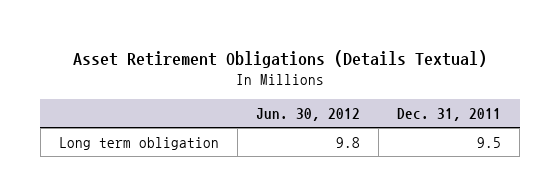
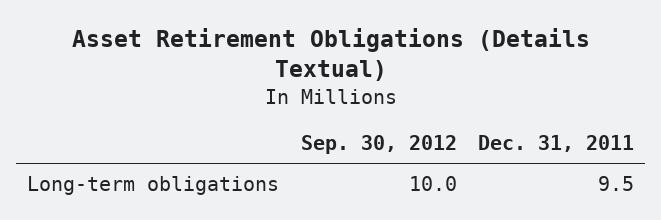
- | Jun. 30, 2012 | Dec. 31, 2011
+ | Sep. 30, 2012 | Dec. 31, 2011
- Long term obligation | 9.8 | 9.5
+ Long-term obligations | 10.0 | 9.5

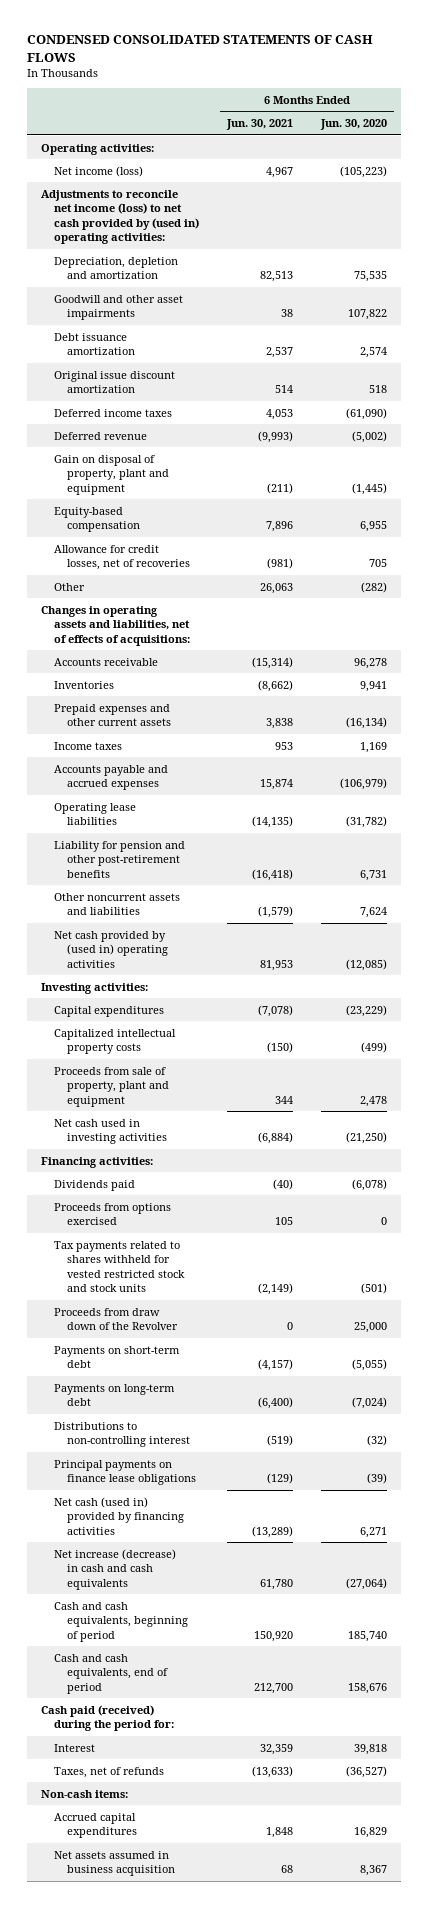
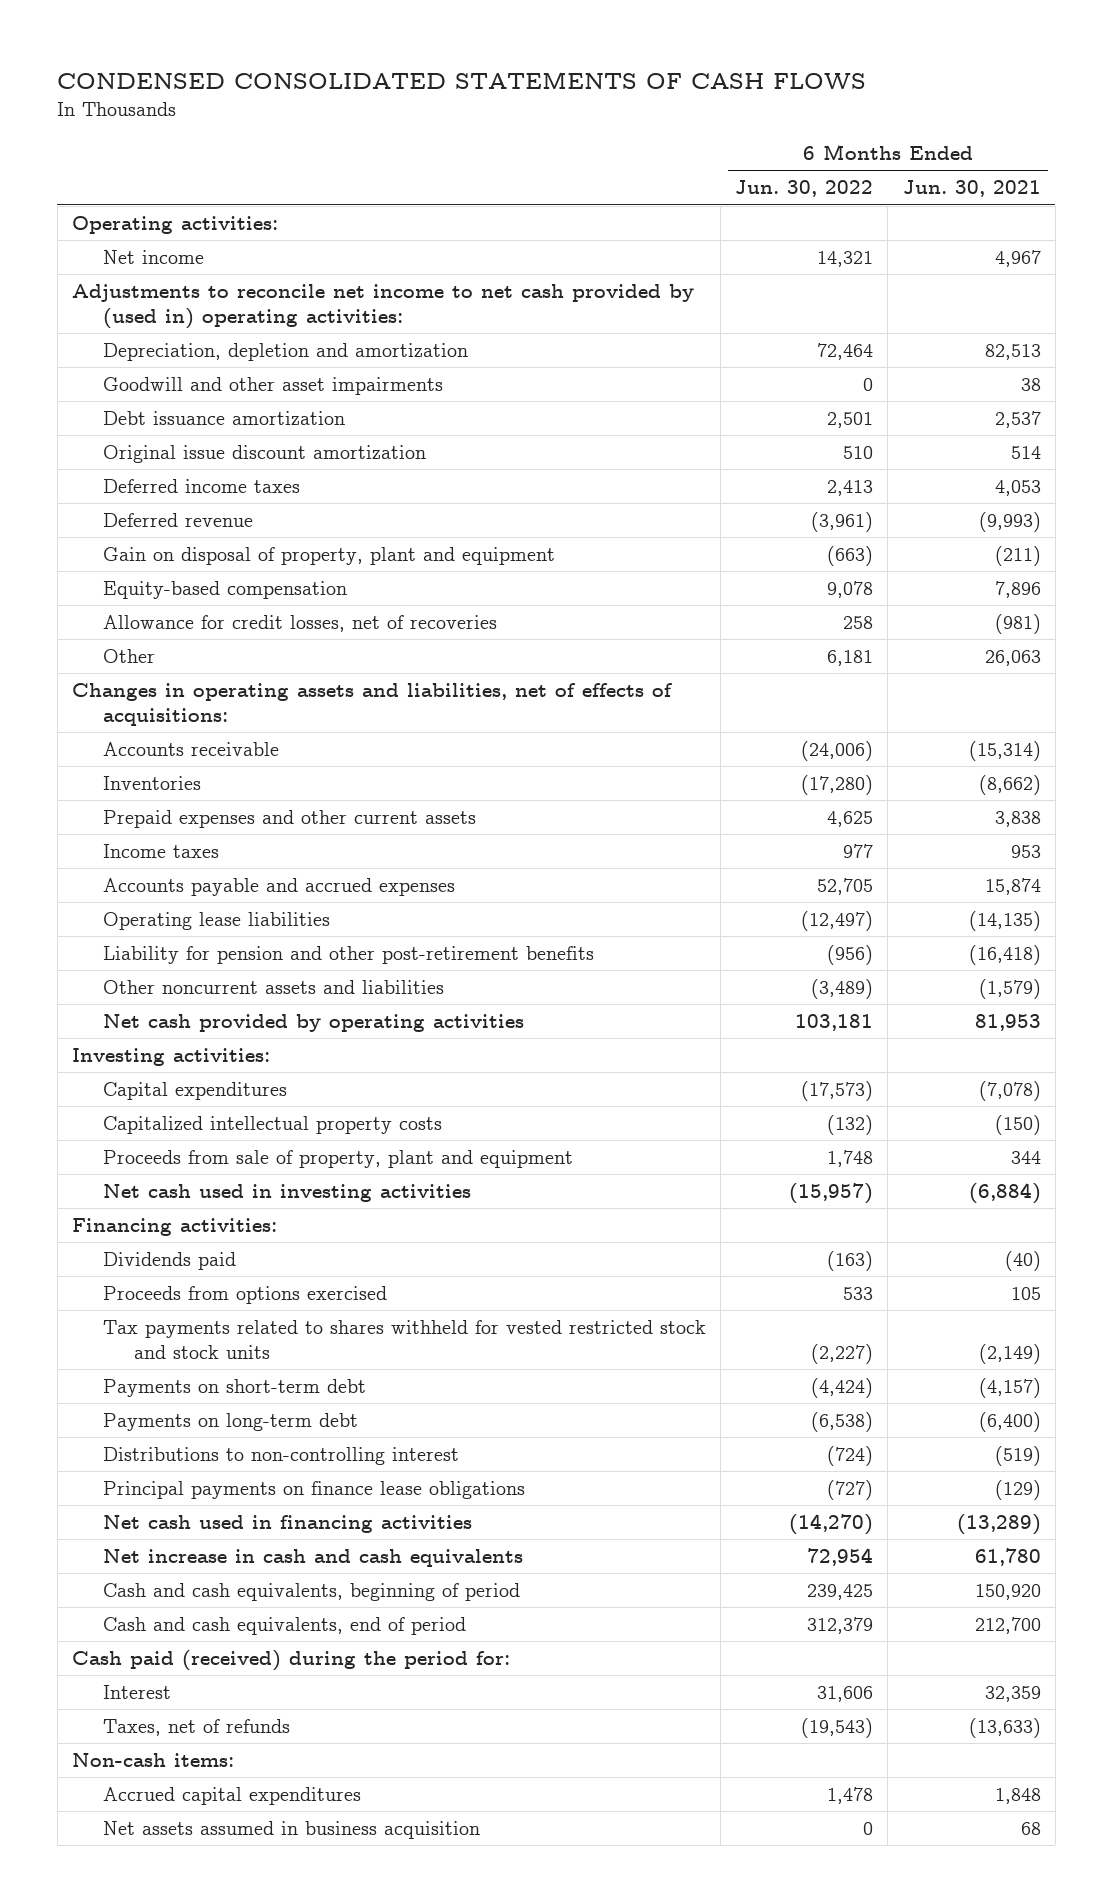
- | 6 Months Ended Jun. 30, 2021 | 6 Months Ended Jun. 30, 2020
+ | 6 Months Ended Jun. 30, 2022 | 6 Months Ended Jun. 30, 2021
- Net income (loss) | 4,967 | (105,223)
- Adjustments to reconcile net income (loss) to net cash provided by (used in) operating activities:
+ Net income | 14,321 | 4,967
+ Adjustments to reconcile net income to net cash provided by (used in) operating activities:
- Net cash provided by (used in) operating activities | 81,953 | (12,085)
+ Net cash provided by operating activities | 103,181 | 81,953
- Proceeds from draw down of the Revolver | 0 | 25,000
- Net cash (used in) provided by financing activities | (13,289) | 6,271
- Net increase (decrease) in cash and cash equivalents | 61,780 | (27,064)
+ Net cash used in financing activities | (14,270) | (13,289)
+ Net increase in cash and cash equivalents | 72,954 | 61,780

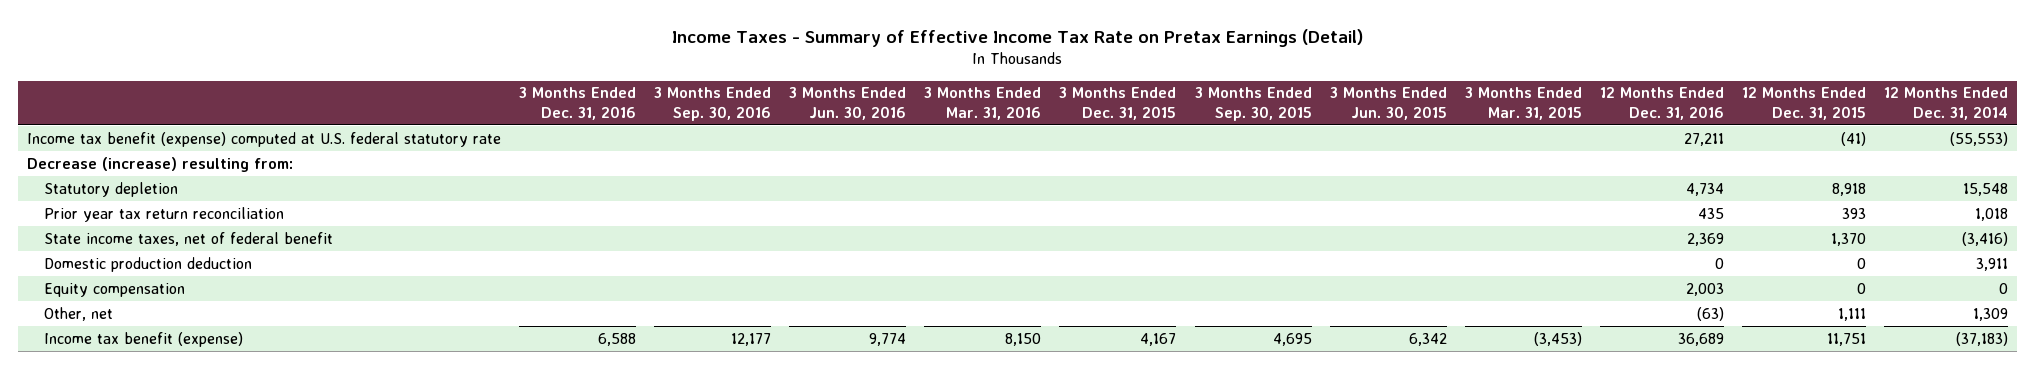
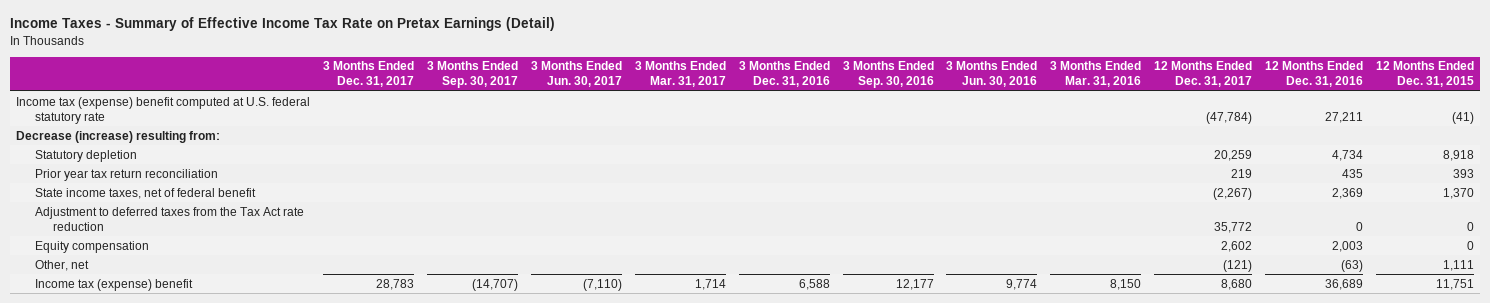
- | 3 Months Ended Dec. 31, 2016 | 3 Months Ended Sep. 30, 2016 | 3 Months Ended Jun. 30, 2016 | 3 Months Ended Mar. 31, 2016 | 3 Months Ended Dec. 31, 2015 | 3 Months Ended Sep. 30, 2015 | 3 Months Ended Jun. 30, 2015 | 3 Months Ended Mar. 31, 2015 | 12 Months Ended Dec. 31, 2016 | 12 Months Ended Dec. 31, 2015 | 12 Months Ended Dec. 31, 2014
+ | 3 Months Ended Dec. 31, 2017 | 3 Months Ended Sep. 30, 2017 | 3 Months Ended Jun. 30, 2017 | 3 Months Ended Mar. 31, 2017 | 3 Months Ended Dec. 31, 2016 | 3 Months Ended Sep. 30, 2016 | 3 Months Ended Jun. 30, 2016 | 3 Months Ended Mar. 31, 2016 | 12 Months Ended Dec. 31, 2017 | 12 Months Ended Dec. 31, 2016 | 12 Months Ended Dec. 31, 2015
- Income tax benefit (expense) computed at U.S. federal statutory rate | | | | | | | | | 27,211 | (41) | (55,553)
+ Income tax (expense) benefit computed at U.S. federal statutory rate | | | | | | | | | (47,784) | 27,211 | (41)
- Domestic production deduction | | | | | | | | | 0 | 0 | 3,911
+ Adjustment to deferred taxes from the Tax Act rate reduction | | | | | | | | | 35,772 | 0 | 0
- Income tax benefit (expense) | 6,588 | 12,177 | 9,774 | 8,150 | 4,167 | 4,695 | 6,342 | (3,453) | 36,689 | 11,751 | (37,183)
+ Income tax (expense) benefit | 28,783 | (14,707) | (7,110) | 1,714 | 6,588 | 12,177 | 9,774 | 8,150 | 8,680 | 36,689 | 11,751

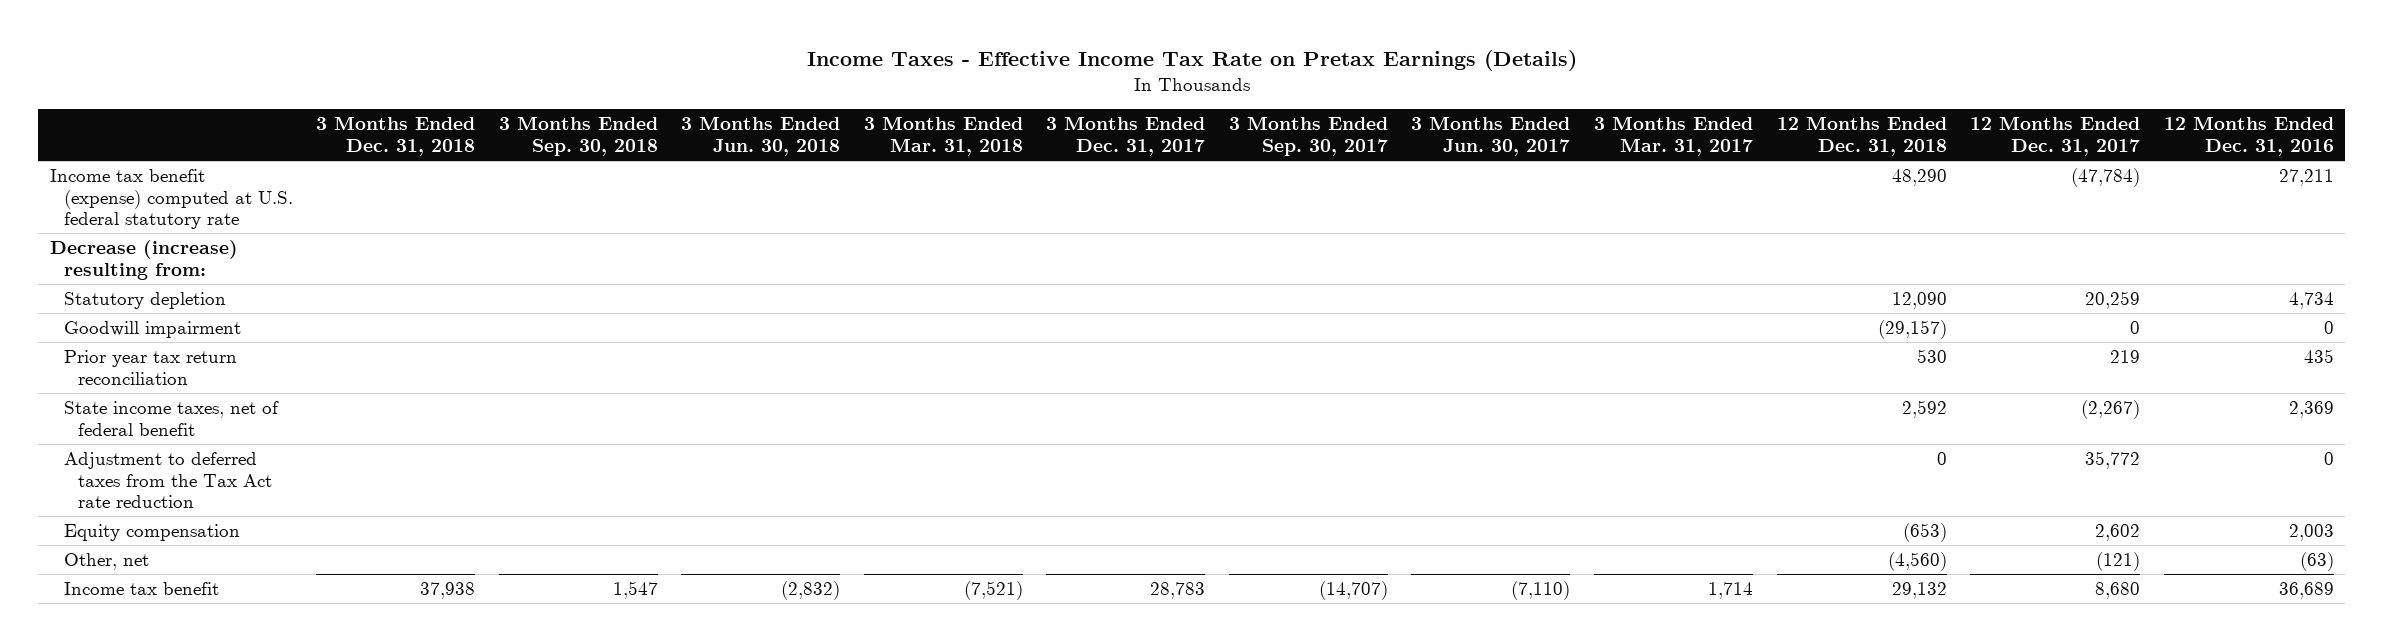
- Income Taxes - Summary of Effective Income Tax Rate on Pretax Earnings (Detail)
+ Income Taxes - Effective Income Tax Rate on Pretax Earnings (Details)
- | 3 Months Ended Dec. 31, 2017 | 3 Months Ended Sep. 30, 2017 | 3 Months Ended Jun. 30, 2017 | 3 Months Ended Mar. 31, 2017 | 3 Months Ended Dec. 31, 2016 | 3 Months Ended Sep. 30, 2016 | 3 Months Ended Jun. 30, 2016 | 3 Months Ended Mar. 31, 2016 | 12 Months Ended Dec. 31, 2017 | 12 Months Ended Dec. 31, 2016 | 12 Months Ended Dec. 31, 2015
+ | 3 Months Ended Dec. 31, 2018 | 3 Months Ended Sep. 30, 2018 | 3 Months Ended Jun. 30, 2018 | 3 Months Ended Mar. 31, 2018 | 3 Months Ended Dec. 31, 2017 | 3 Months Ended Sep. 30, 2017 | 3 Months Ended Jun. 30, 2017 | 3 Months Ended Mar. 31, 2017 | 12 Months Ended Dec. 31, 2018 | 12 Months Ended Dec. 31, 2017 | 12 Months Ended Dec. 31, 2016
- Income tax (expense) benefit computed at U.S. federal statutory rate | | | | | | | | | (47,784) | 27,211 | (41)
+ Income tax benefit (expense) computed at U.S. federal statutory rate | | | | | | | | | 48,290 | (47,784) | 27,211
+ Goodwill impairment | | | | | | | | | (29,157) | 0 | 0
- Income tax (expense) benefit | 28,783 | (14,707) | (7,110) | 1,714 | 6,588 | 12,177 | 9,774 | 8,150 | 8,680 | 36,689 | 11,751
+ Income tax benefit | 37,938 | 1,547 | (2,832) | (7,521) | 28,783 | (14,707) | (7,110) | 1,714 | 29,132 | 8,680 | 36,689

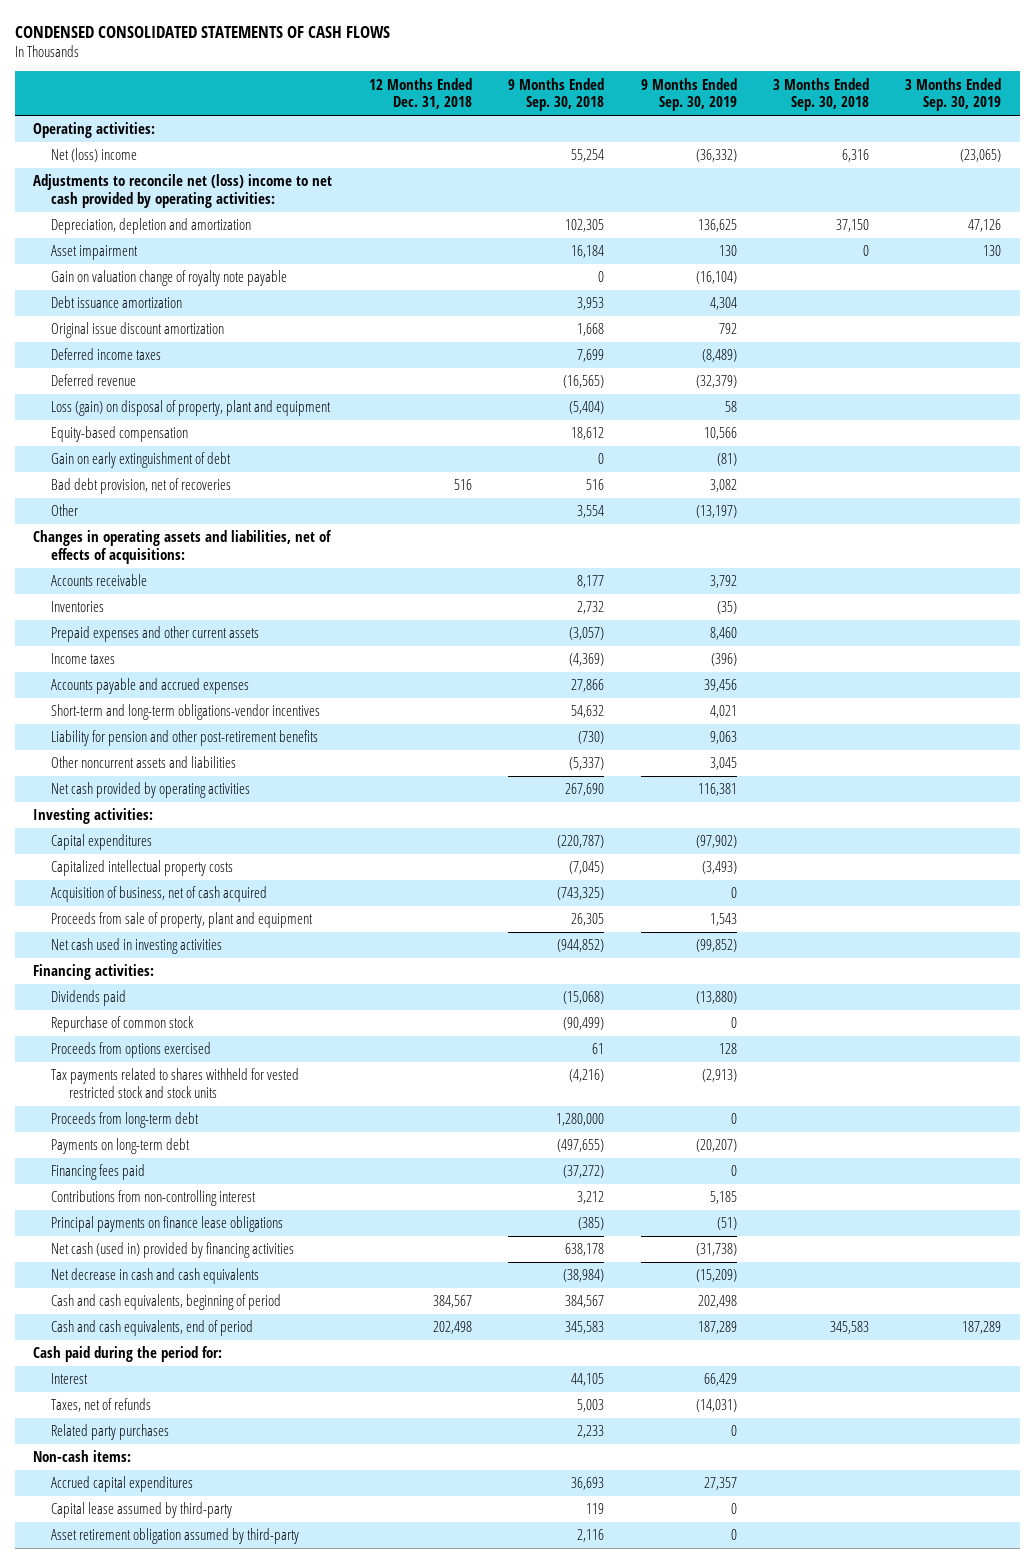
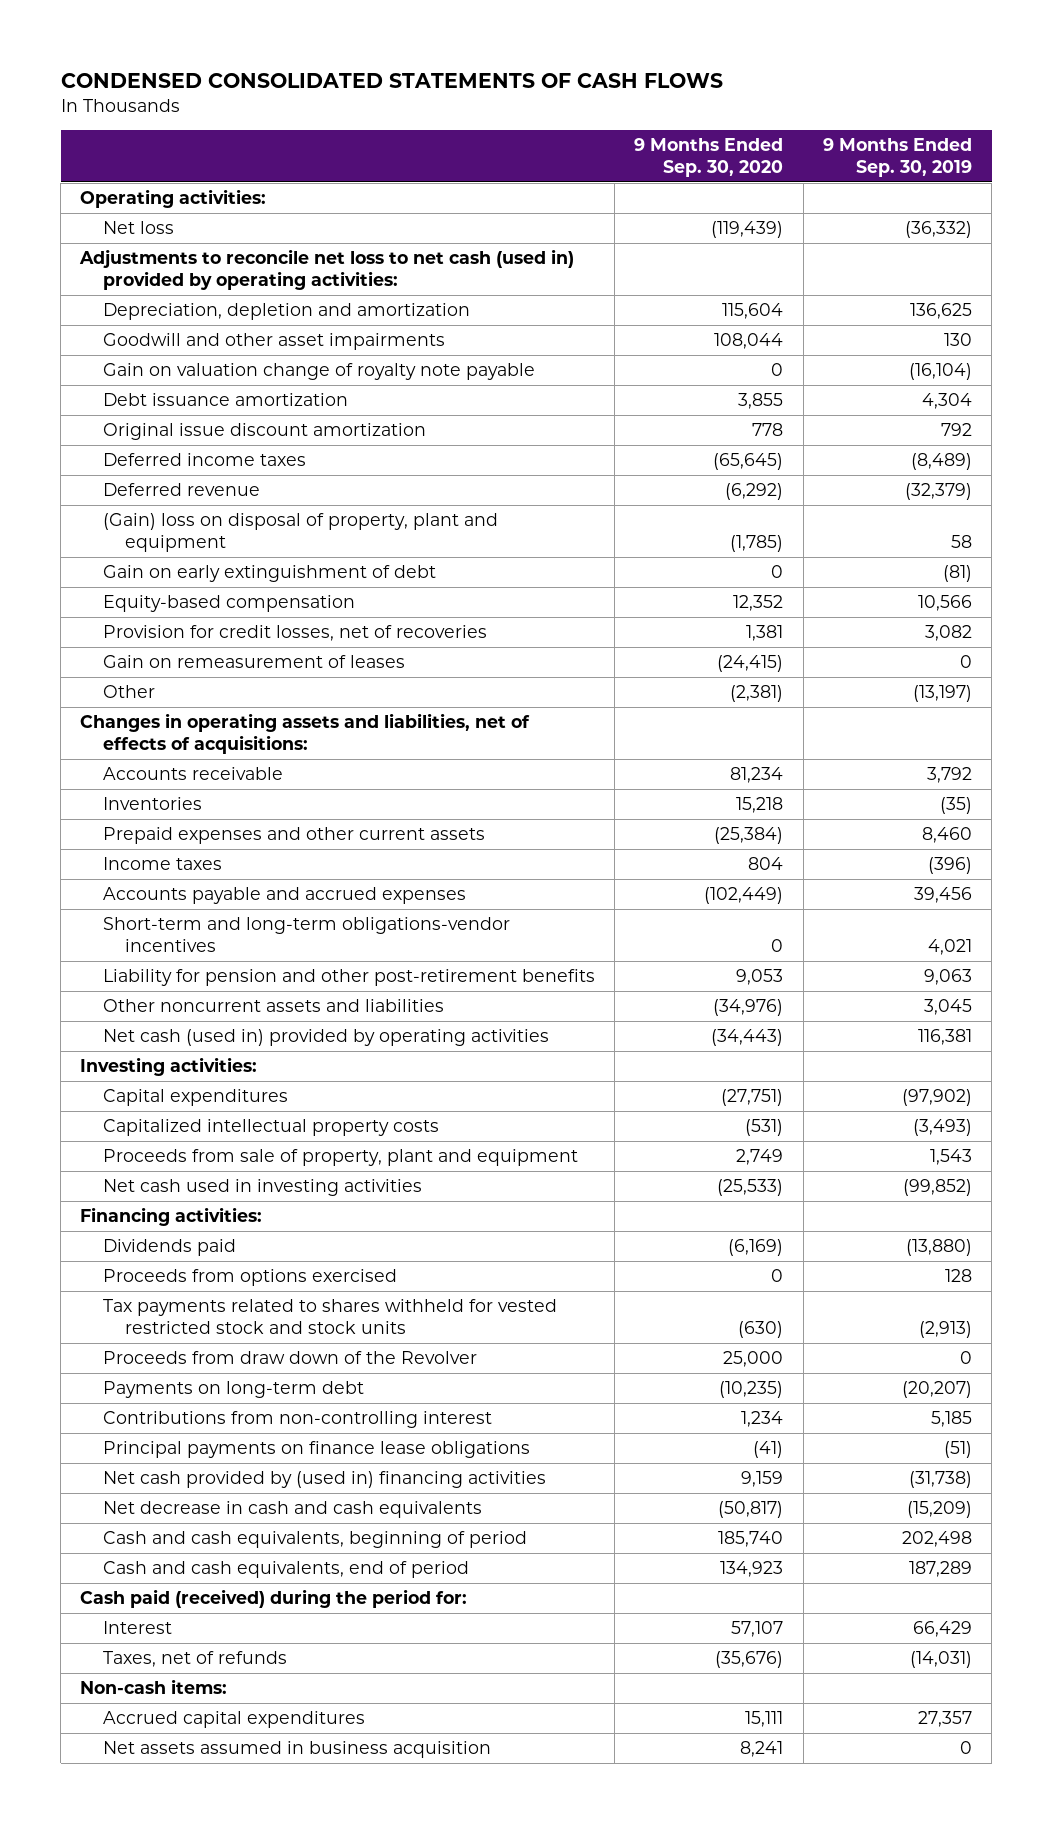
- | 12 Months Ended Dec. 31, 2018 | 9 Months Ended Sep. 30, 2018 | 9 Months Ended Sep. 30, 2019 | 3 Months Ended Sep. 30, 2018 | 3 Months Ended Sep. 30, 2019
+ | 9 Months Ended Sep. 30, 2020 | 9 Months Ended Sep. 30, 2019
- Net (loss) income | | 55,254 | (36,332) | 6,316 | (23,065)
- Adjustments to reconcile net (loss) income to net cash provided by operating activities:
+ Net loss | (119,439) | (36,332)
+ Adjustments to reconcile net loss to net cash (used in) provided by operating activities:
- Asset impairment | | 16,184 | 130 | 0 | 130
+ Goodwill and other asset impairments | 108,044 | 130
- Loss (gain) on disposal of property, plant and equipment | | (5,404) | 58 | |
+ (Gain) loss on disposal of property, plant and equipment | (1,785) | 58
- Bad debt provision, net of recoveries | 516 | 516 | 3,082 | |
moved down: Equity-based compensation | 12,352 | 10,566
+ Provision for credit losses, net of recoveries | 1,381 | 3,082
+ Gain on remeasurement of leases | (24,415) | 0
- Net cash provided by operating activities | | 267,690 | 116,381 | |
+ Net cash (used in) provided by operating activities | (34,443) | 116,381
- Acquisition of business, net of cash acquired | | (743,325) | 0 | |
- Repurchase of common stock | | (90,499) | 0 | |
- Proceeds from long-term debt | | 1,280,000 | 0 | |
+ Proceeds from draw down of the Revolver | 25,000 | 0
- Financing fees paid | | (37,272) | 0 | |
- Net cash (used in) provided by financing activities | | 638,178 | (31,738) | |
+ Net cash provided by (used in) financing activities | 9,159 | (31,738)
- Cash paid during the period for:
+ Cash paid (received) during the period for:
- Related party purchases | | 2,233 | 0 | |
- Capital lease assumed by third-party | | 119 | 0 | |
- Asset retirement obligation assumed by third-party | | 2,116 | 0 | |
+ Net assets assumed in business acquisition | 8,241 | 0

